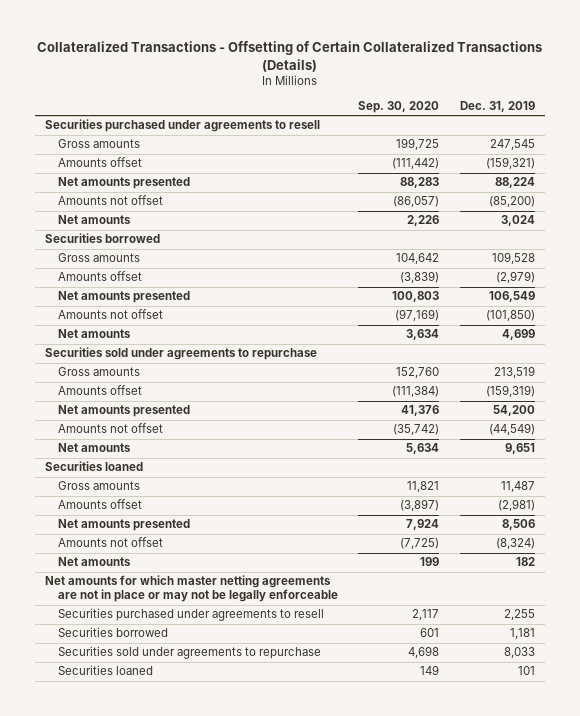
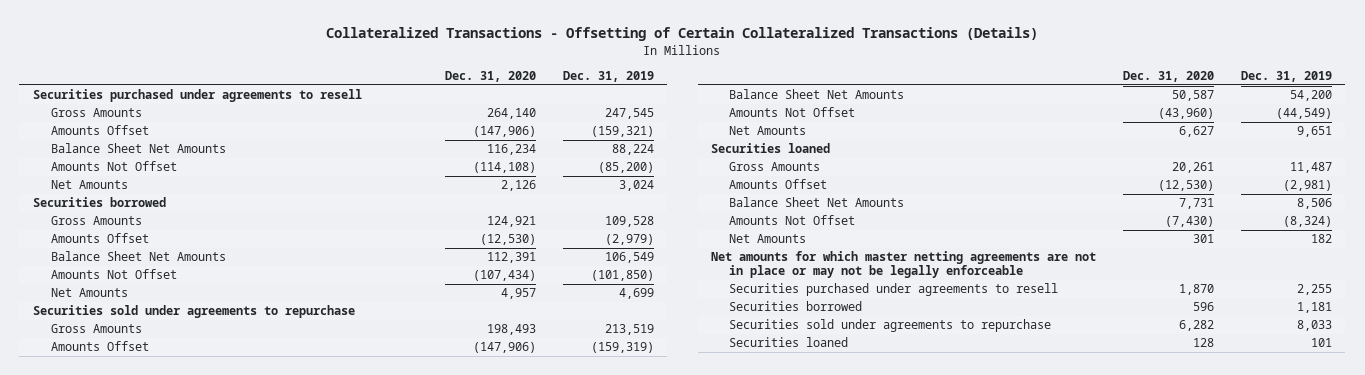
- | Sep. 30, 2020 | Dec. 31, 2019
+ | Dec. 31, 2020 | Dec. 31, 2019
- Gross amounts | 199,725 | 247,545
- Amounts offset | (111,442) | (159,321)
- Net amounts presented | 88,283 | 88,224
- Amounts not offset | (86,057) | (85,200)
- Net amounts | 2,226 | 3,024
+ Gross Amounts | 264,140 | 247,545
+ Amounts Offset | (147,906) | (159,321)
+ Balance Sheet Net Amounts | 116,234 | 88,224
+ Amounts Not Offset | (114,108) | (85,200)
+ Net Amounts | 2,126 | 3,024
- Gross amounts | 104,642 | 109,528
- Amounts offset | (3,839) | (2,979)
- Net amounts presented | 100,803 | 106,549
- Amounts not offset | (97,169) | (101,850)
- Net amounts | 3,634 | 4,699
+ Gross Amounts | 124,921 | 109,528
+ Amounts Offset | (12,530) | (2,979)
+ Balance Sheet Net Amounts | 112,391 | 106,549
+ Amounts Not Offset | (107,434) | (101,850)
+ Net Amounts | 4,957 | 4,699
- Gross amounts | 152,760 | 213,519
- Amounts offset | (111,384) | (159,319)
- Net amounts presented | 41,376 | 54,200
- Amounts not offset | (35,742) | (44,549)
- Net amounts | 5,634 | 9,651
+ Gross Amounts | 198,493 | 213,519
+ Amounts Offset | (147,906) | (159,319)
+ Balance Sheet Net Amounts | 50,587 | 54,200
+ Amounts Not Offset | (43,960) | (44,549)
+ Net Amounts | 6,627 | 9,651
- Gross amounts | 11,821 | 11,487
- Amounts offset | (3,897) | (2,981)
- Net amounts presented | 7,924 | 8,506
- Amounts not offset | (7,725) | (8,324)
- Net amounts | 199 | 182
+ Gross Amounts | 20,261 | 11,487
+ Amounts Offset | (12,530) | (2,981)
+ Balance Sheet Net Amounts | 7,731 | 8,506
+ Amounts Not Offset | (7,430) | (8,324)
+ Net Amounts | 301 | 182

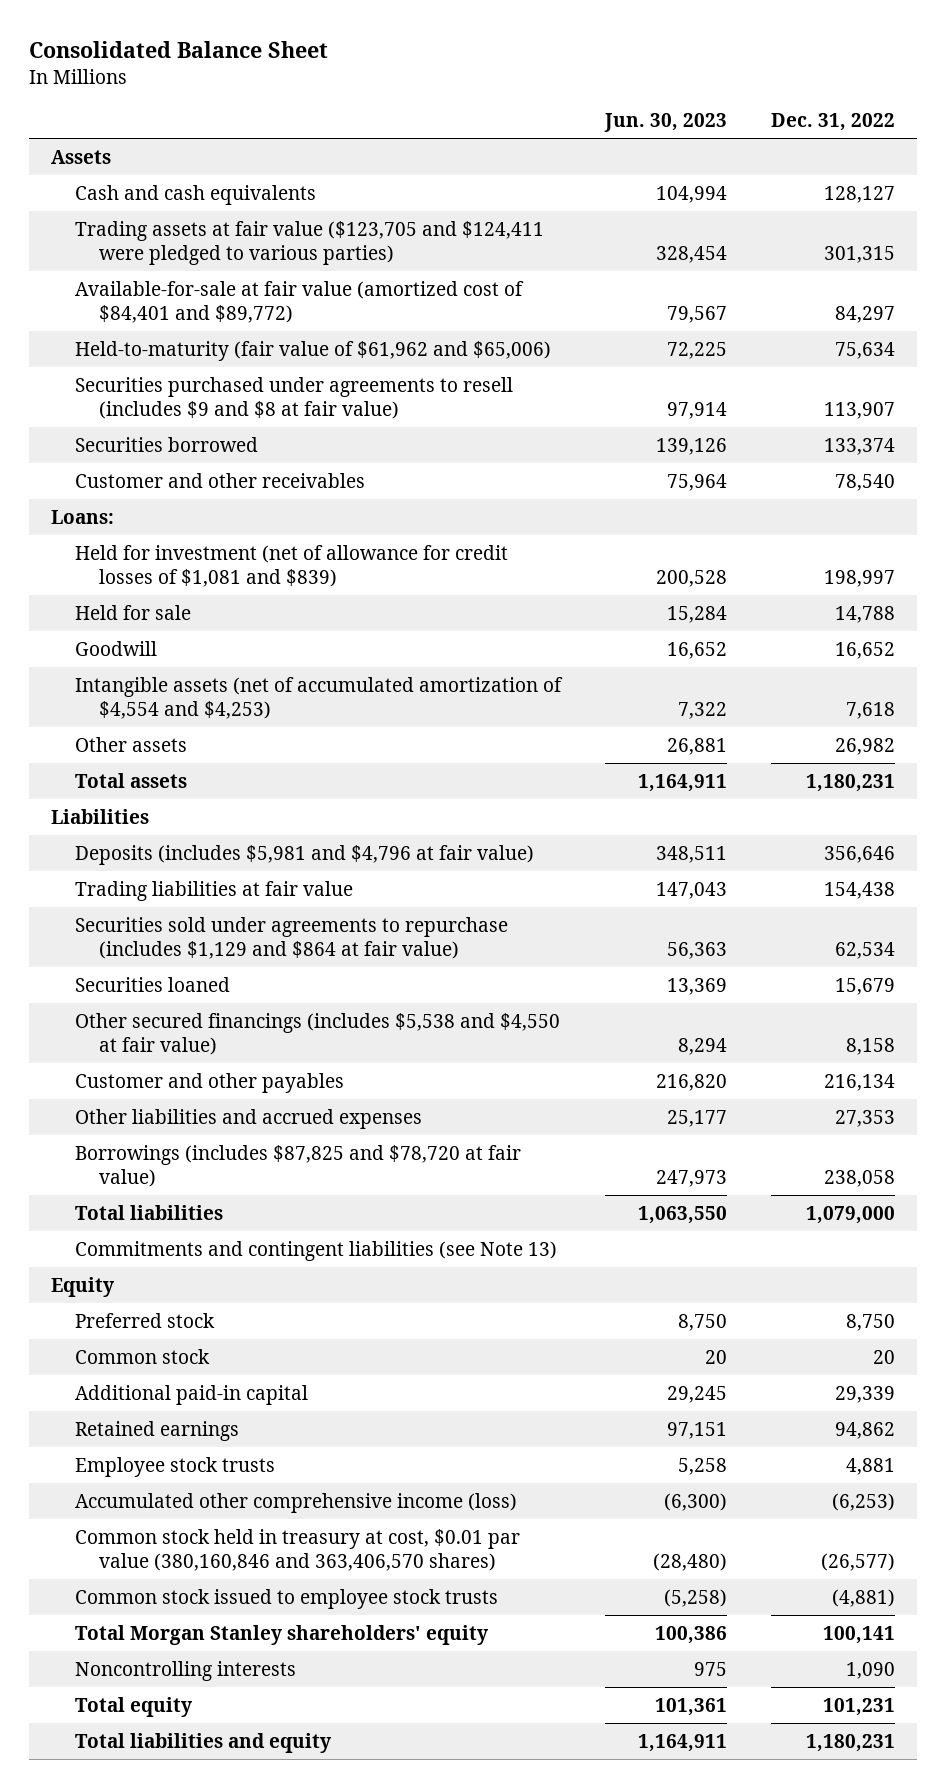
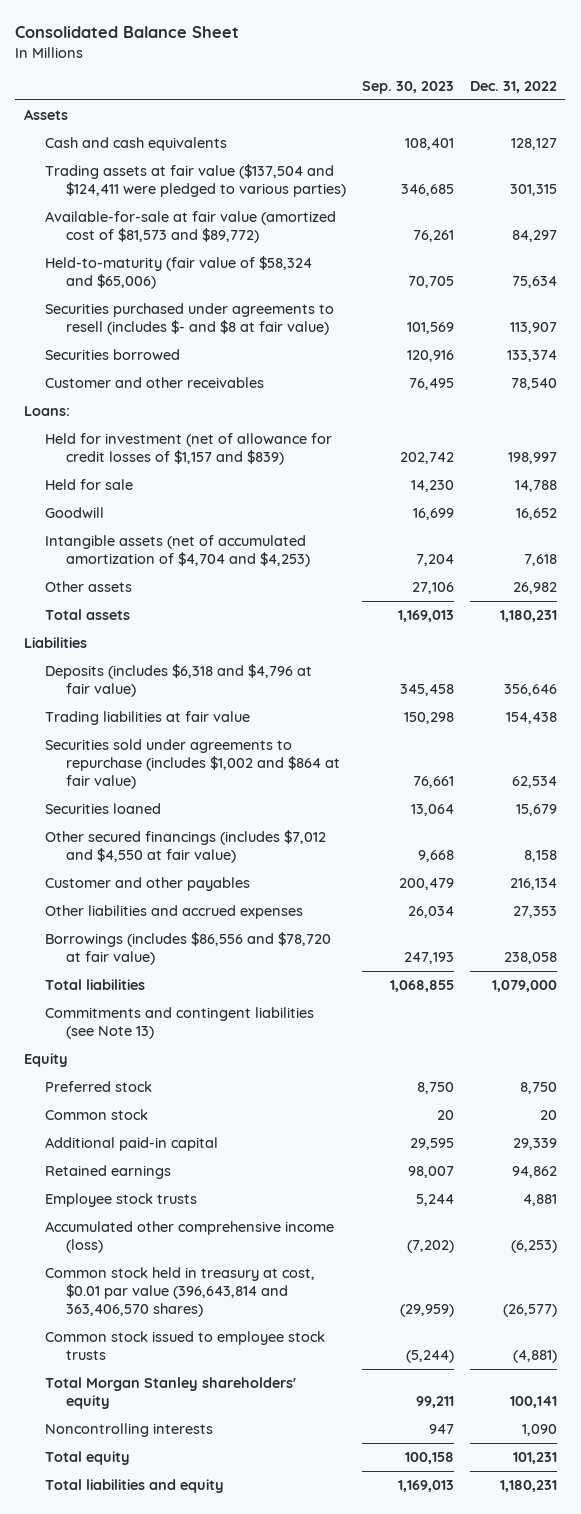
- | Jun. 30, 2023 | Dec. 31, 2022
+ | Sep. 30, 2023 | Dec. 31, 2022
- Trading assets at fair value ($123,705 and $124,411 were pledged to various parties) | 328,454 | 301,315
- Available-for-sale at fair value (amortized cost of $84,401 and $89,772) | 79,567 | 84,297
- Held-to-maturity (fair value of $61,962 and $65,006) | 72,225 | 75,634
- Securities purchased under agreements to resell (includes $9 and $8 at fair value) | 97,914 | 113,907
+ Trading assets at fair value ($137,504 and $124,411 were pledged to various parties) | 346,685 | 301,315
+ Available-for-sale at fair value (amortized cost of $81,573 and $89,772) | 76,261 | 84,297
+ Held-to-maturity (fair value of $58,324 and $65,006) | 70,705 | 75,634
+ Securities purchased under agreements to resell (includes $- and $8 at fair value) | 101,569 | 113,907
- Held for investment (net of allowance for credit losses of $1,081 and $839) | 200,528 | 198,997
+ Held for investment (net of allowance for credit losses of $1,157 and $839) | 202,742 | 198,997
- Intangible assets (net of accumulated amortization of $4,554 and $4,253) | 7,322 | 7,618
+ Intangible assets (net of accumulated amortization of $4,704 and $4,253) | 7,204 | 7,618
- Deposits (includes $5,981 and $4,796 at fair value) | 348,511 | 356,646
+ Deposits (includes $6,318 and $4,796 at fair value) | 345,458 | 356,646
- Securities sold under agreements to repurchase (includes $1,129 and $864 at fair value) | 56,363 | 62,534
+ Securities sold under agreements to repurchase (includes $1,002 and $864 at fair value) | 76,661 | 62,534
- Other secured financings (includes $5,538 and $4,550 at fair value) | 8,294 | 8,158
+ Other secured financings (includes $7,012 and $4,550 at fair value) | 9,668 | 8,158
- Borrowings (includes $87,825 and $78,720 at fair value) | 247,973 | 238,058
+ Borrowings (includes $86,556 and $78,720 at fair value) | 247,193 | 238,058
- Common stock held in treasury at cost, $0.01 par value (380,160,846 and 363,406,570 shares) | (28,480) | (26,577)
+ Common stock held in treasury at cost, $0.01 par value (396,643,814 and 363,406,570 shares) | (29,959) | (26,577)

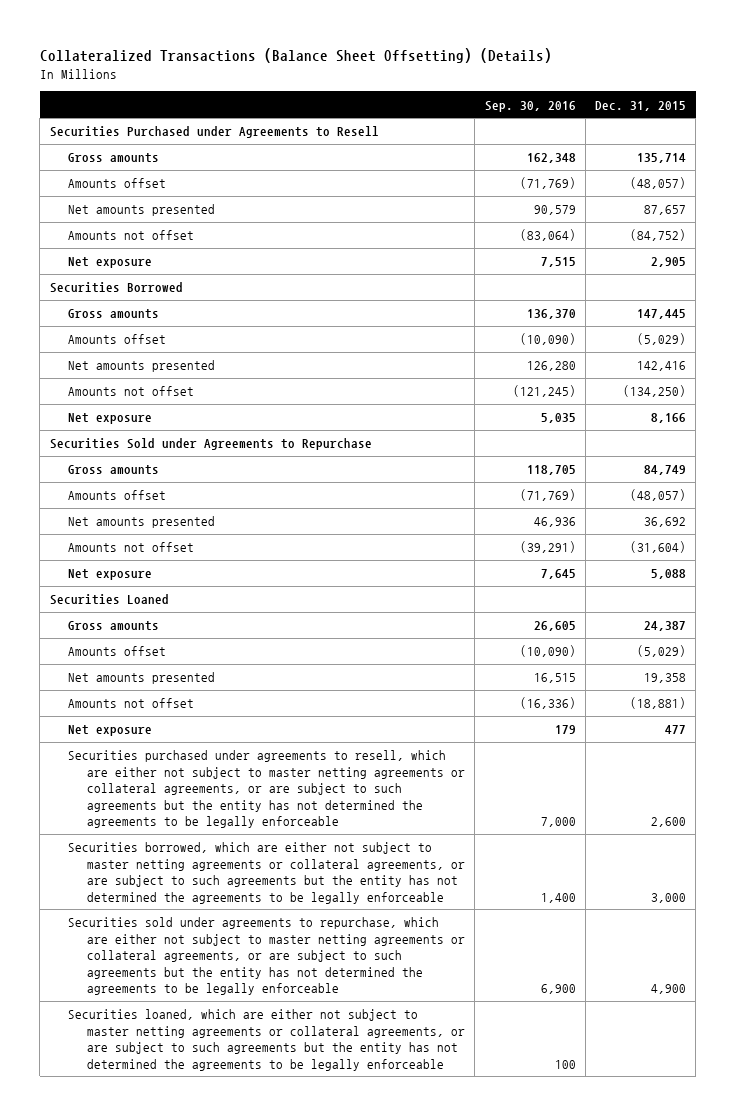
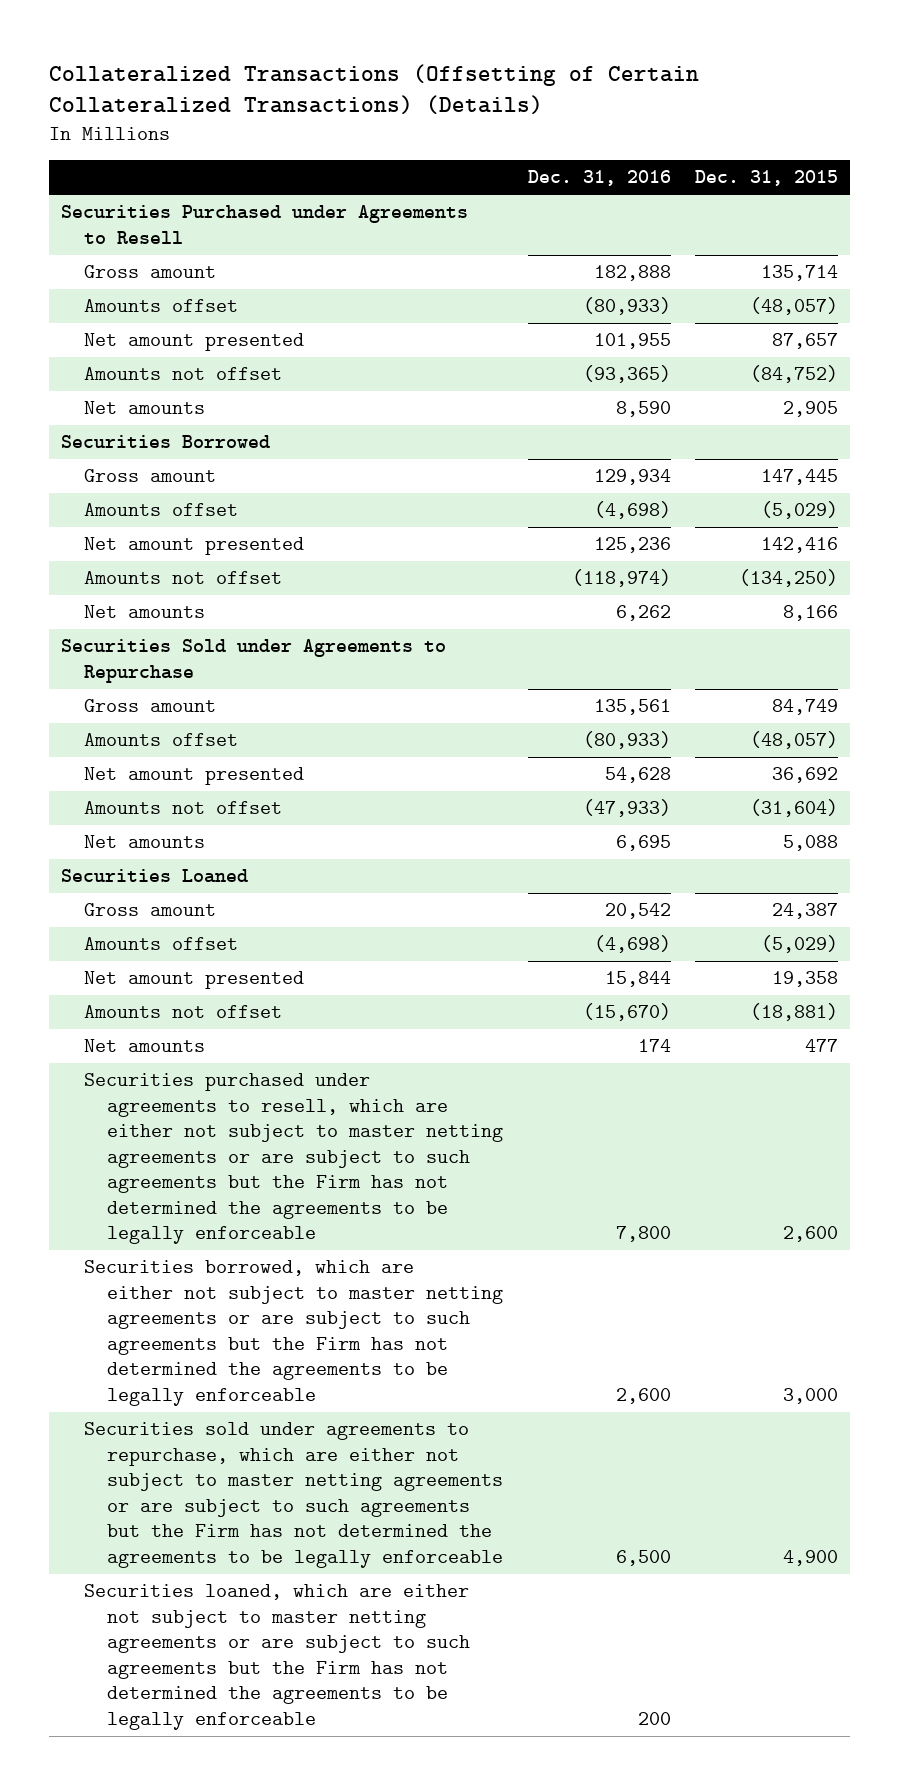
- Collateralized Transactions (Balance Sheet Offsetting) (Details)
+ Collateralized Transactions (Offsetting of Certain Collateralized Transactions) (Details)
- | Sep. 30, 2016 | Dec. 31, 2015
+ | Dec. 31, 2016 | Dec. 31, 2015
- Gross amounts | 162,348 | 135,714
+ Gross amount | 182,888 | 135,714
- Net amounts presented | 90,579 | 87,657
+ Net amount presented | 101,955 | 87,657
- Net exposure | 7,515 | 2,905
+ Net amounts | 8,590 | 2,905
- Gross amounts | 136,370 | 147,445
+ Gross amount | 129,934 | 147,445
- Net amounts presented | 126,280 | 142,416
+ Net amount presented | 125,236 | 142,416
- Net exposure | 5,035 | 8,166
+ Net amounts | 6,262 | 8,166
- Gross amounts | 118,705 | 84,749
+ Gross amount | 135,561 | 84,749
- Net amounts presented | 46,936 | 36,692
+ Net amount presented | 54,628 | 36,692
- Net exposure | 7,645 | 5,088
+ Net amounts | 6,695 | 5,088
- Gross amounts | 26,605 | 24,387
+ Gross amount | 20,542 | 24,387
- Net amounts presented | 16,515 | 19,358
+ Net amount presented | 15,844 | 19,358
- Net exposure | 179 | 477
- Securities purchased under agreements to resell, which are either not subject to master netting agreements or collateral agreements, or are subject to such agreements but the entity has not determined the agreements to be legally enforceable | 7,000 | 2,600
- Securities borrowed, which are either not subject to master netting agreements or collateral agreements, or are subject to such agreements but the entity has not determined the agreements to be legally enforceable | 1,400 | 3,000
- Securities sold under agreements to repurchase, which are either not subject to master netting agreements or collateral agreements, or are subject to such agreements but the entity has not determined the agreements to be legally enforceable | 6,900 | 4,900
- Securities loaned, which are either not subject to master netting agreements or collateral agreements, or are subject to such agreements but the entity has not determined the agreements to be legally enforceable | 100 |
+ Net amounts | 174 | 477
+ Securities purchased under agreements to resell, which are either not subject to master netting agreements or are subject to such agreements but the Firm has not determined the agreements to be legally enforceable | 7,800 | 2,600
+ Securities borrowed, which are either not subject to master netting agreements or are subject to such agreements but the Firm has not determined the agreements to be legally enforceable | 2,600 | 3,000
+ Securities sold under agreements to repurchase, which are either not subject to master netting agreements or are subject to such agreements but the Firm has not determined the agreements to be legally enforceable | 6,500 | 4,900
+ Securities loaned, which are either not subject to master netting agreements or are subject to such agreements but the Firm has not determined the agreements to be legally enforceable | 200 |

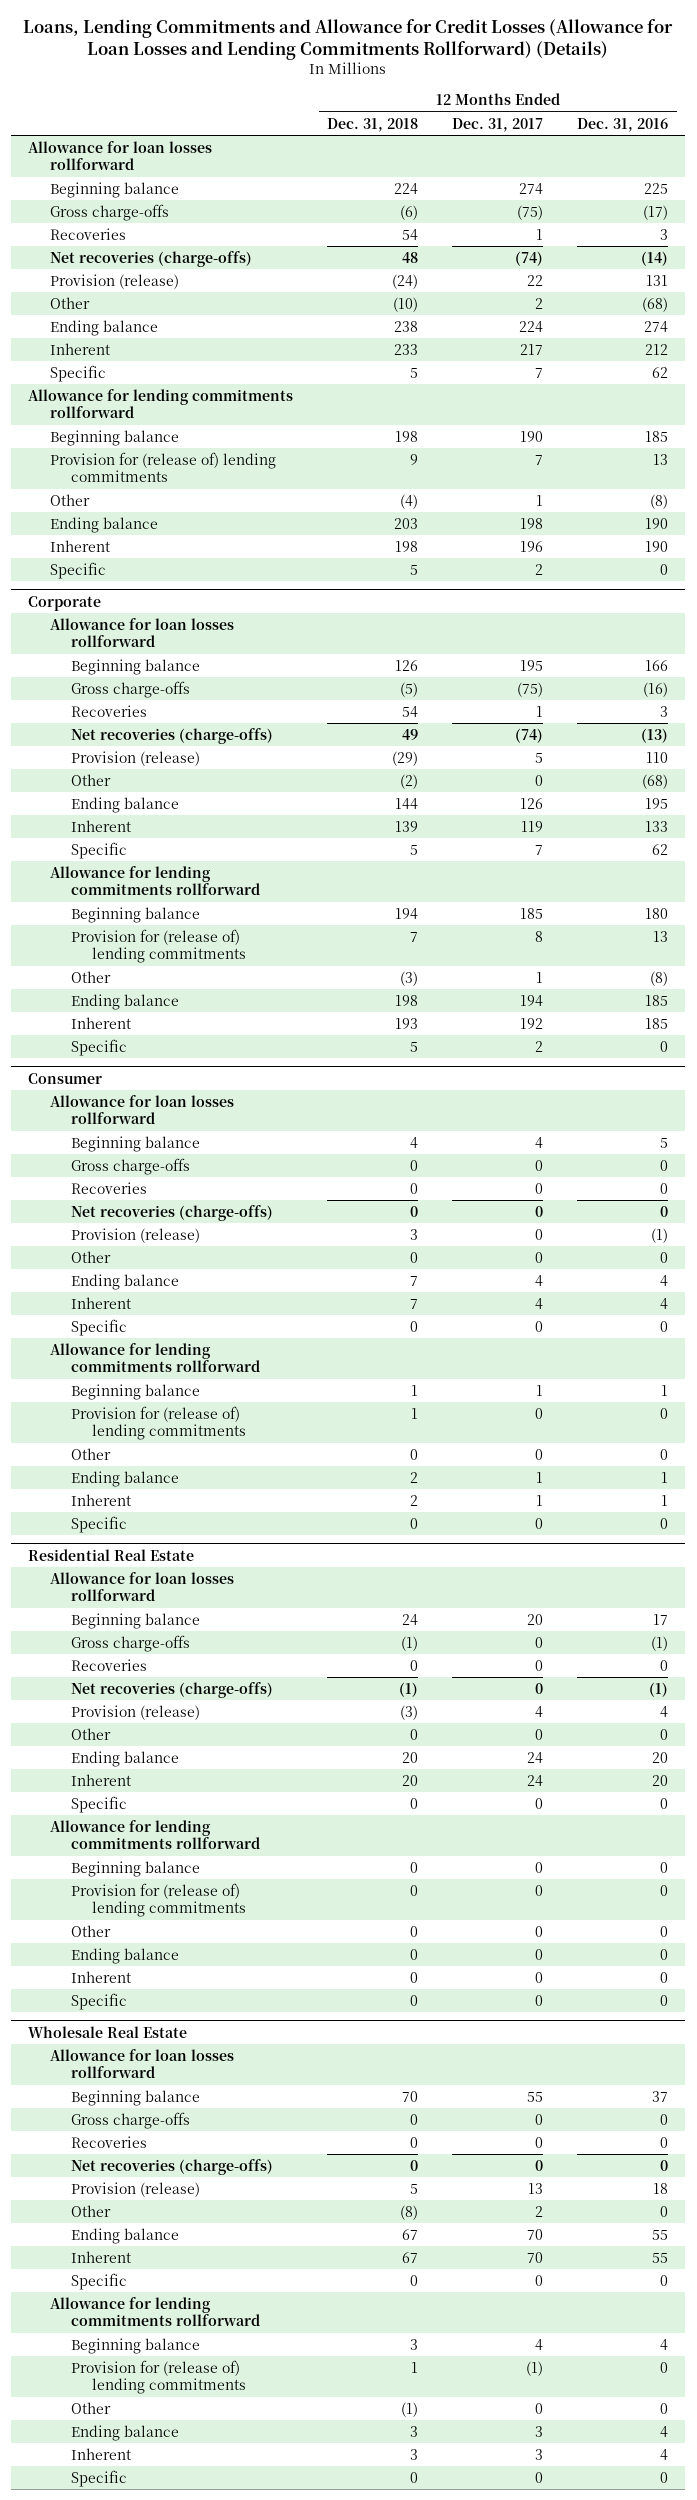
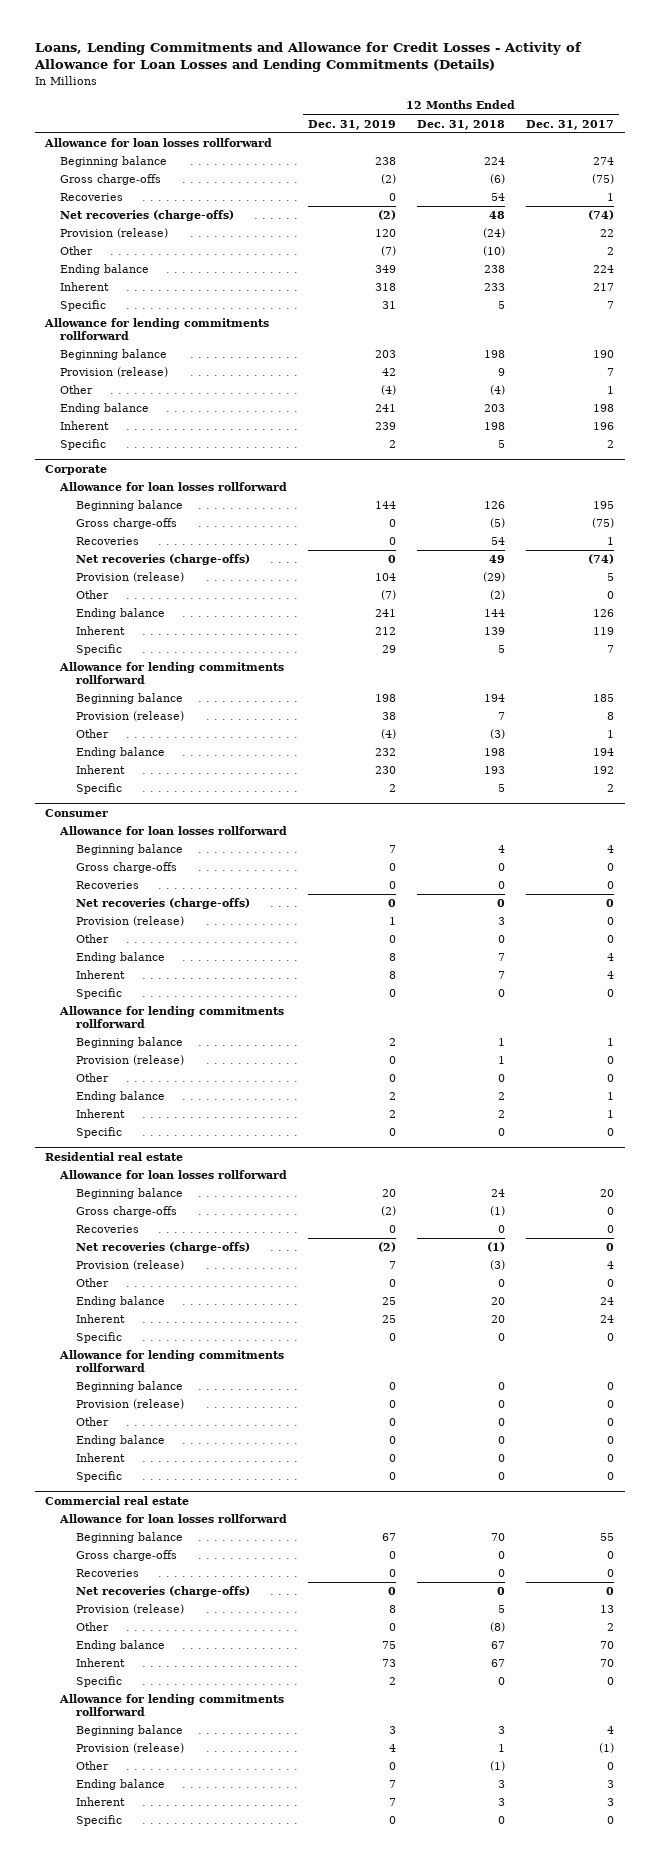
- Loans, Lending Commitments and Allowance for Credit Losses (Allowance for Loan Losses and Lending Commitments Rollforward) (Details)
+ Loans, Lending Commitments and Allowance for Credit Losses - Activity of Allowance for Loan Losses and Lending Commitments (Details)
- | 12 Months Ended Dec. 31, 2018 | 12 Months Ended Dec. 31, 2017 | 12 Months Ended Dec. 31, 2016
+ | 12 Months Ended Dec. 31, 2019 | 12 Months Ended Dec. 31, 2018 | 12 Months Ended Dec. 31, 2017
- Provision for (release of) lending commitments | 9 | 7 | 13
+ Provision (release) | 42 | 9 | 7
@ Corporate
- Provision for (release of) lending commitments | 7 | 8 | 13
+ Provision (release) | 38 | 7 | 8
@ Consumer
- Provision for (release of) lending commitments | 1 | 0 | 0
+ Provision (release) | 0 | 1 | 0
- Residential Real Estate
+ Residential real estate
- Provision for (release of) lending commitments | 0 | 0 | 0
+ Provision (release) | 0 | 0 | 0
- Wholesale Real Estate
+ Commercial real estate
- Provision for (release of) lending commitments | 1 | (1) | 0
+ Provision (release) | 4 | 1 | (1)

